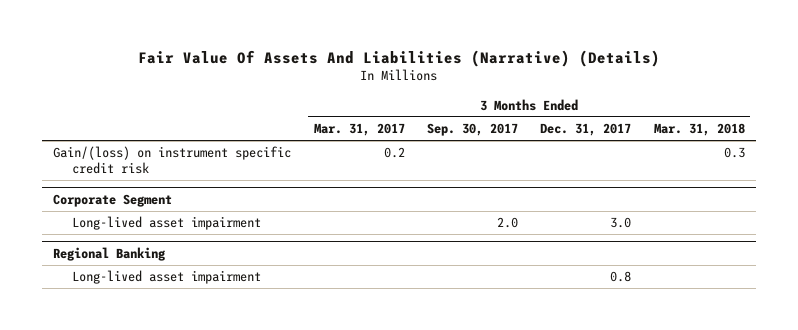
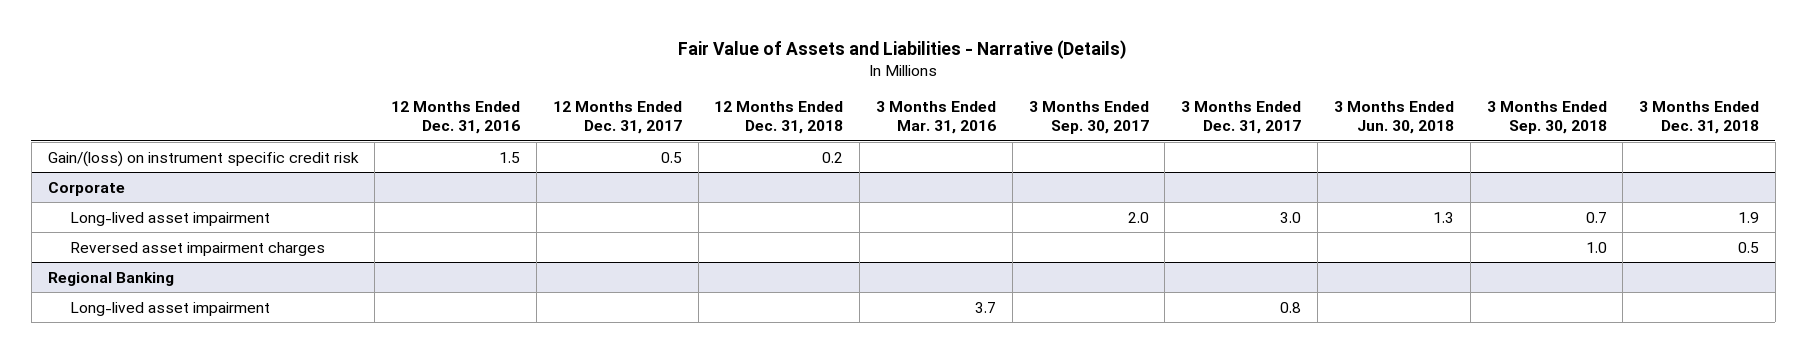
- Fair Value Of Assets And Liabilities (Narrative) (Details)
+ Fair Value of Assets and Liabilities - Narrative (Details)
- | 3 Months Ended Mar. 31, 2017 | 3 Months Ended Sep. 30, 2017 | 3 Months Ended Dec. 31, 2017 | 3 Months Ended Mar. 31, 2018
+ | 12 Months Ended Dec. 31, 2016 | 12 Months Ended Dec. 31, 2017 | 12 Months Ended Dec. 31, 2018 | 3 Months Ended Mar. 31, 2016 | 3 Months Ended Sep. 30, 2017 | 3 Months Ended Dec. 31, 2017 | 3 Months Ended Jun. 30, 2018 | 3 Months Ended Sep. 30, 2018 | 3 Months Ended Dec. 31, 2018
- Corporate Segment
+ Corporate
+ Reversed asset impairment charges | | | | | | | | 1.0 | 0.5

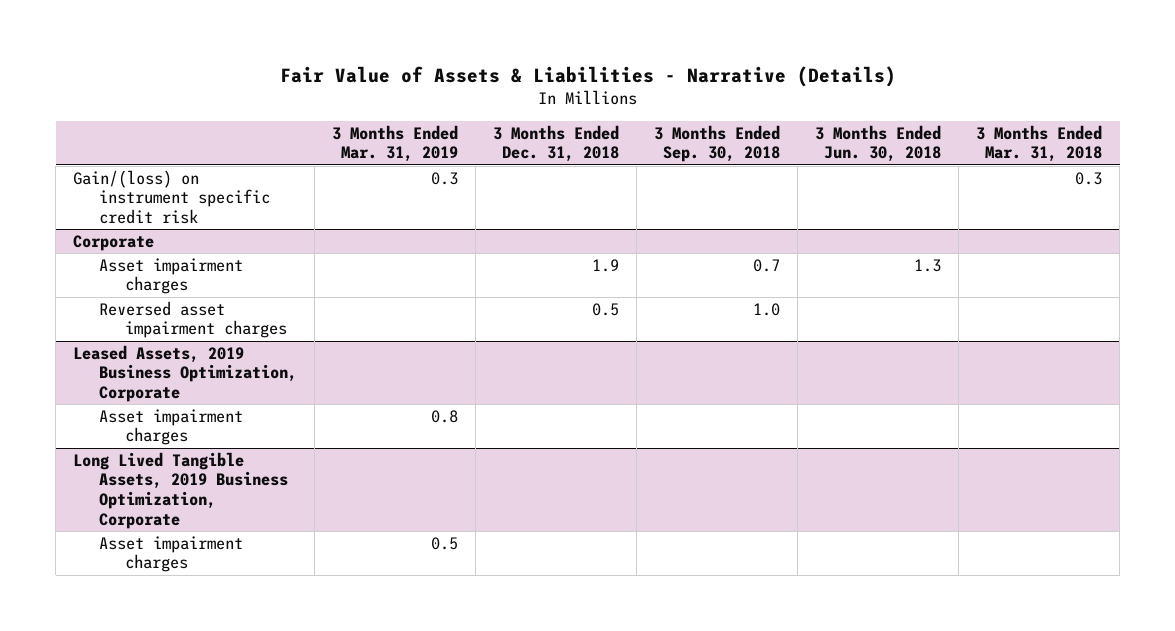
- Fair Value of Assets and Liabilities - Narrative (Details)
+ Fair Value of Assets & Liabilities - Narrative (Details)
- | 12 Months Ended Dec. 31, 2016 | 12 Months Ended Dec. 31, 2017 | 12 Months Ended Dec. 31, 2018 | 3 Months Ended Mar. 31, 2016 | 3 Months Ended Sep. 30, 2017 | 3 Months Ended Dec. 31, 2017 | 3 Months Ended Jun. 30, 2018 | 3 Months Ended Sep. 30, 2018 | 3 Months Ended Dec. 31, 2018
+ | 3 Months Ended Mar. 31, 2019 | 3 Months Ended Dec. 31, 2018 | 3 Months Ended Sep. 30, 2018 | 3 Months Ended Jun. 30, 2018 | 3 Months Ended Mar. 31, 2018
@ Corporate
- Long-lived asset impairment | | | | | 2.0 | 3.0 | 1.3 | 0.7 | 1.9
+ Asset impairment charges | | 1.9 | 0.7 | 1.3 |
- Regional Banking
- Long-lived asset impairment | | | | 3.7 | | 0.8 | | |
+ Leased Assets, 2019 Business Optimization, Corporate
+ Asset impairment charges | 0.8 | | | |
+ Long Lived Tangible Assets, 2019 Business Optimization, Corporate
+ Asset impairment charges | 0.5 | | | |

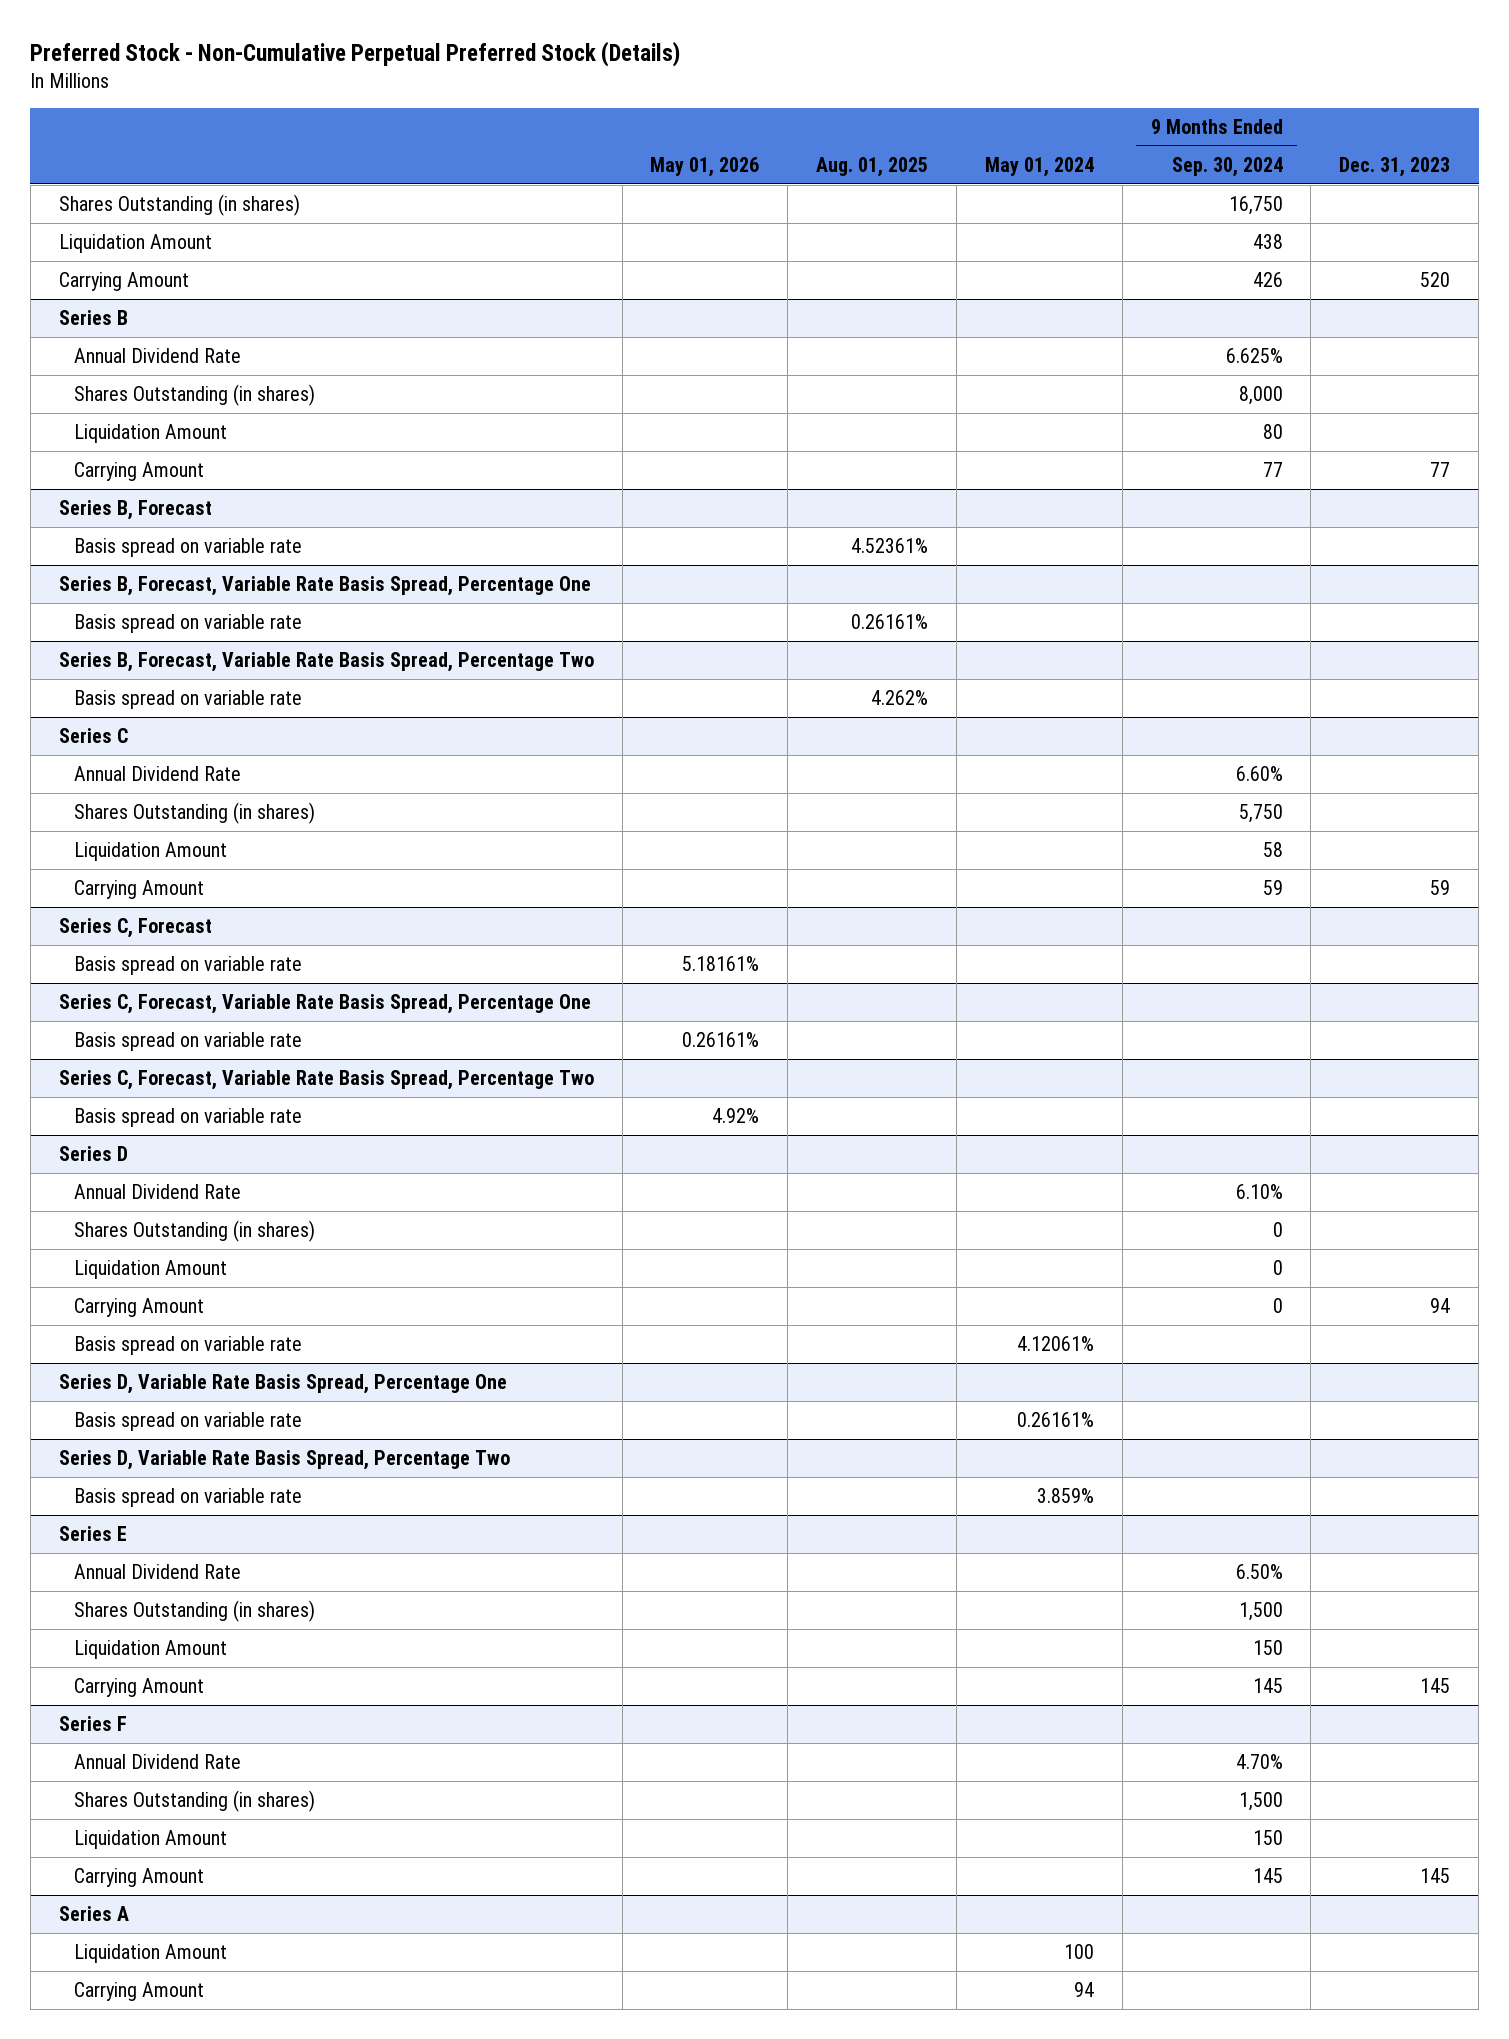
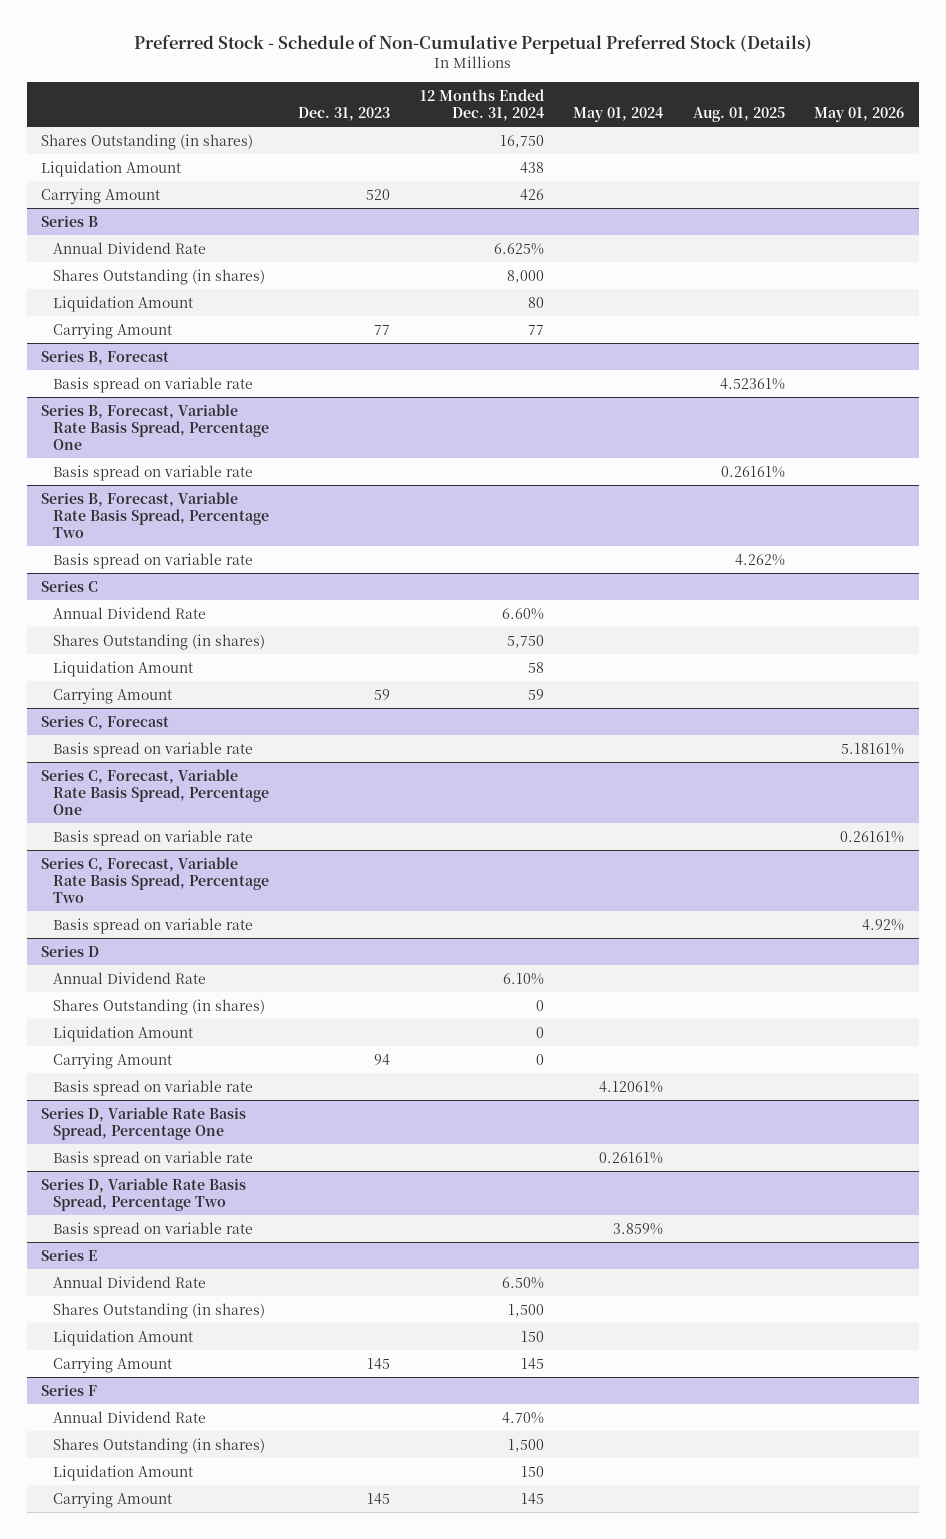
- Preferred Stock - Non-Cumulative Perpetual Preferred Stock (Details)
+ Preferred Stock - Schedule of Non-Cumulative Perpetual Preferred Stock (Details)
- | May 01, 2026 | Aug. 01, 2025 | May 01, 2024 | 9 Months Ended Sep. 30, 2024 | Dec. 31, 2023
+ | Dec. 31, 2023 | 12 Months Ended Dec. 31, 2024 | May 01, 2024 | Aug. 01, 2025 | May 01, 2026
- Series A
- Liquidation Amount | | | 100 | |
- Carrying Amount | | | 94 | |

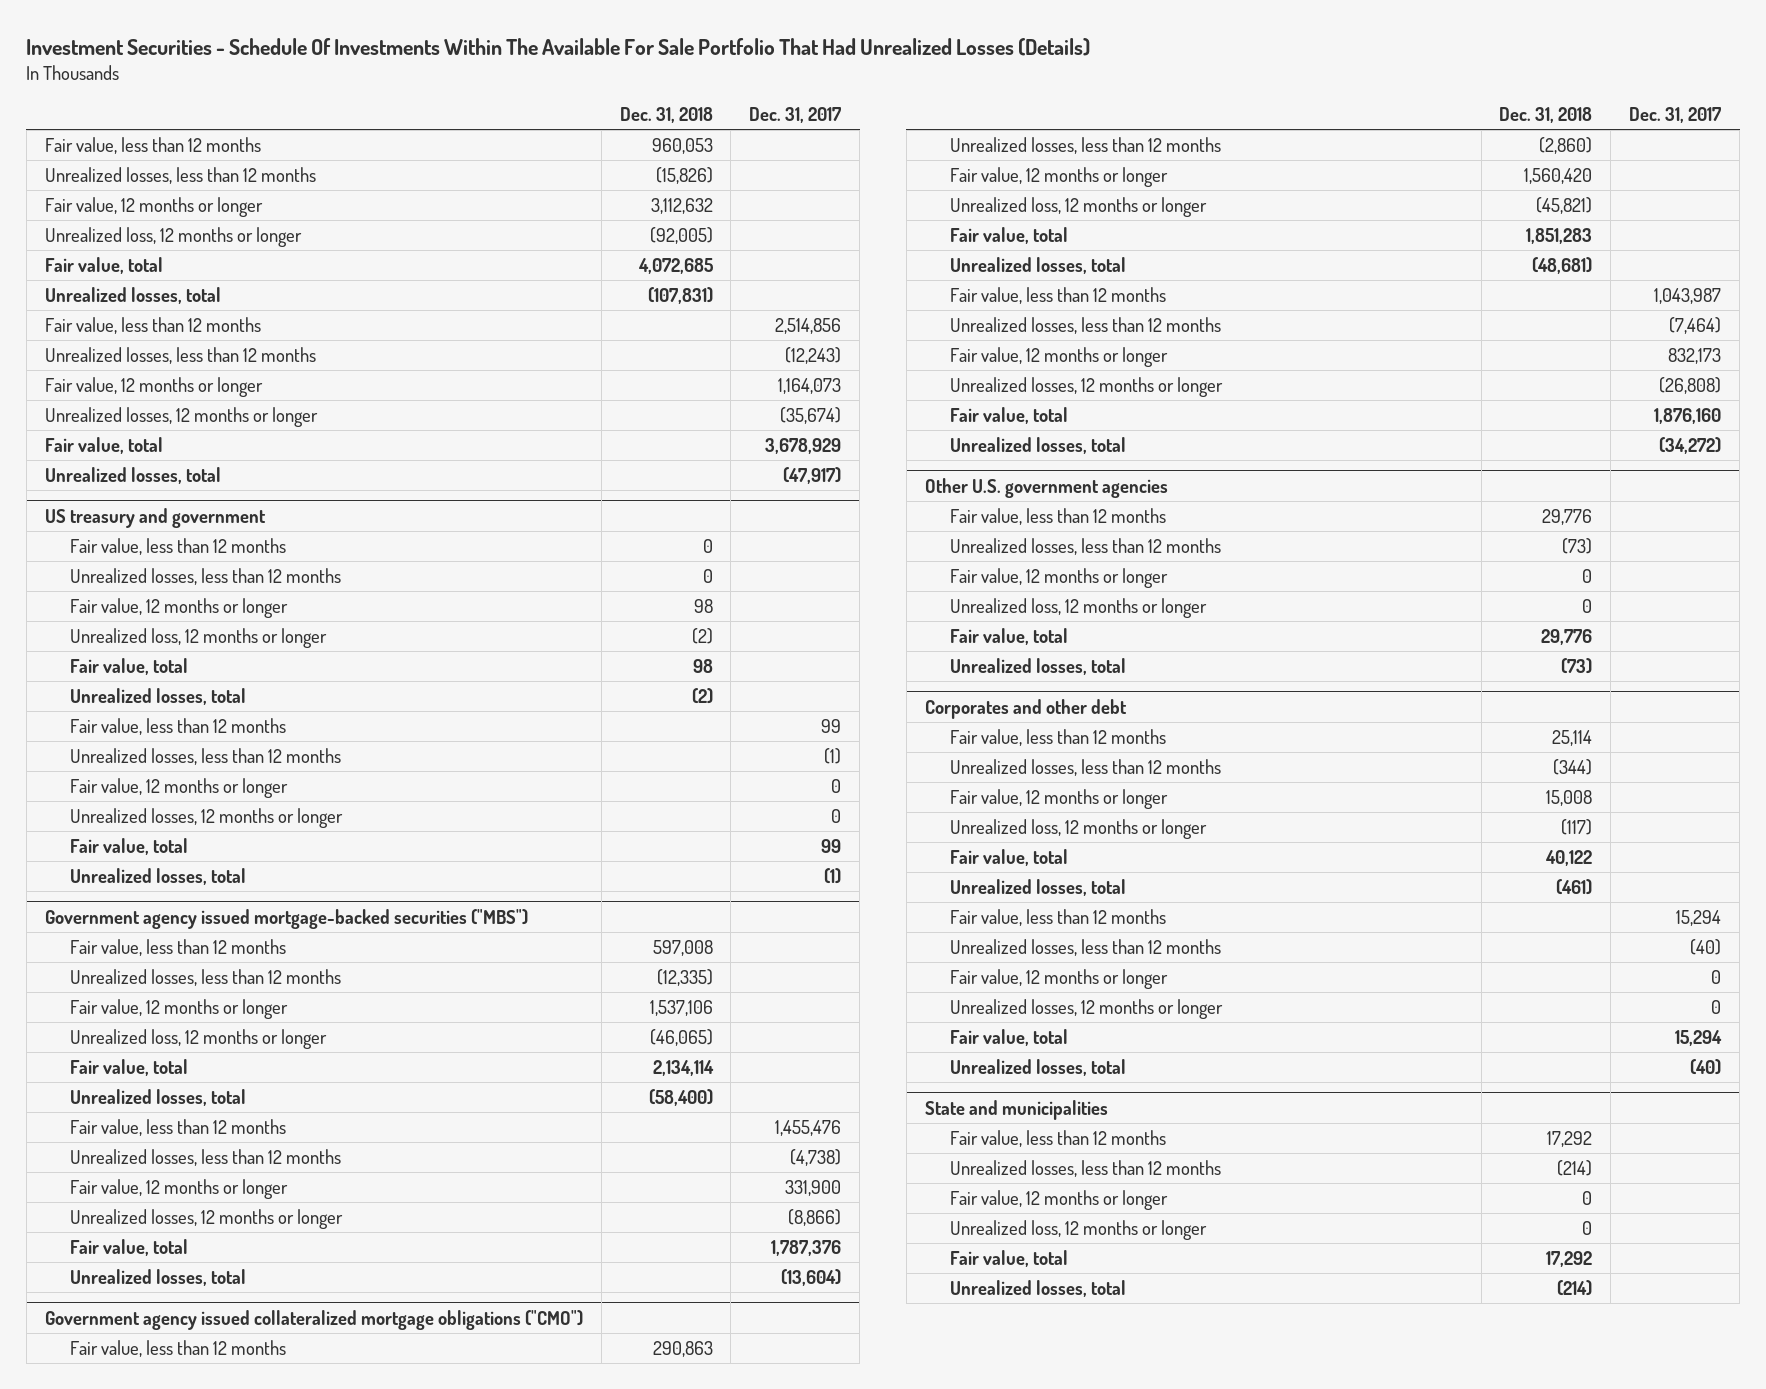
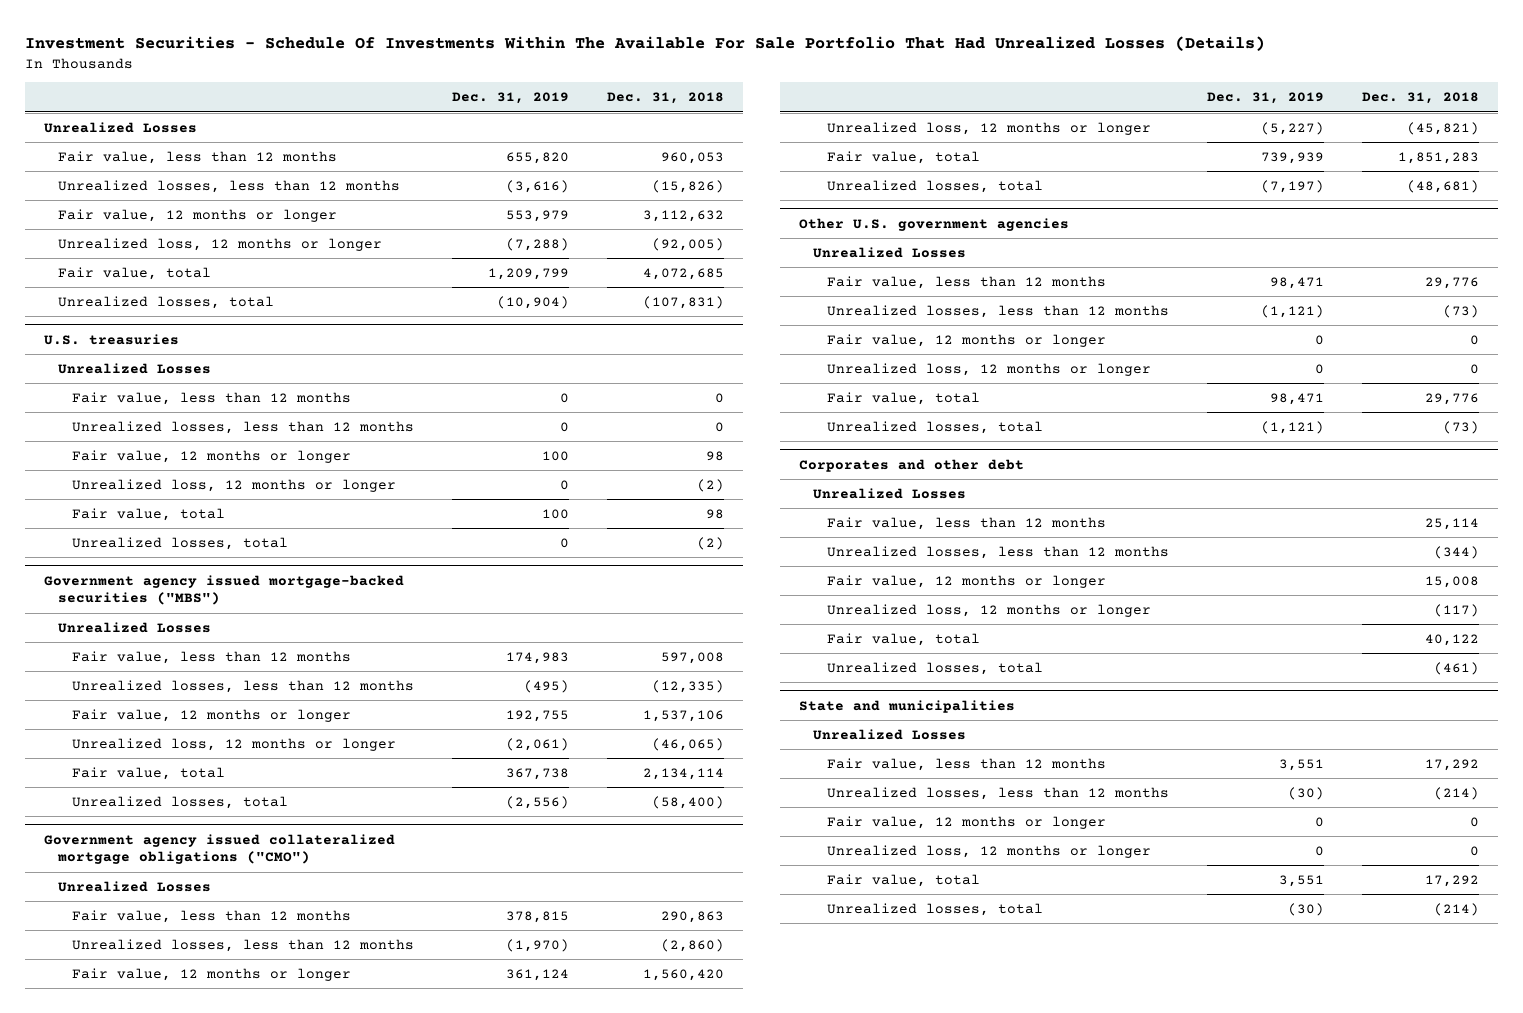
- | Dec. 31, 2018 | Dec. 31, 2017
+ | Dec. 31, 2019 | Dec. 31, 2018
+ Unrealized Losses
- Fair value, less than 12 months | | 2,514,856
- Unrealized losses, less than 12 months | | (12,243)
- Fair value, 12 months or longer | | 1,164,073
- Unrealized losses, 12 months or longer | | (35,674)
- Fair value, total | | 3,678,929
- Unrealized losses, total | | (47,917)
- US treasury and government
+ U.S. treasuries
+ Unrealized Losses
- Fair value, less than 12 months | | 99
- Unrealized losses, less than 12 months | | (1)
- Fair value, 12 months or longer | | 0
- Unrealized losses, 12 months or longer | | 0
- Fair value, total | | 99
- Unrealized losses, total | | (1)
@ Government agency issued mortgage-backed securities ("MBS")
+ Unrealized Losses
- Fair value, less than 12 months | | 1,455,476
- Unrealized losses, less than 12 months | | (4,738)
- Fair value, 12 months or longer | | 331,900
- Unrealized losses, 12 months or longer | | (8,866)
- Fair value, total | | 1,787,376
- Unrealized losses, total | | (13,604)
@ Government agency issued collateralized mortgage obligations ("CMO")
+ Unrealized Losses
- Fair value, less than 12 months | | 1,043,987
- Unrealized losses, less than 12 months | | (7,464)
- Fair value, 12 months or longer | | 832,173
- Unrealized losses, 12 months or longer | | (26,808)
- Fair value, total | | 1,876,160
- Unrealized losses, total | | (34,272)
@ Other U.S. government agencies
+ Unrealized Losses
@ Corporates and other debt
+ Unrealized Losses
- Fair value, less than 12 months | | 15,294
- Unrealized losses, less than 12 months | | (40)
- Fair value, 12 months or longer | | 0
- Unrealized losses, 12 months or longer | | 0
- Fair value, total | | 15,294
- Unrealized losses, total | | (40)
@ State and municipalities
+ Unrealized Losses

